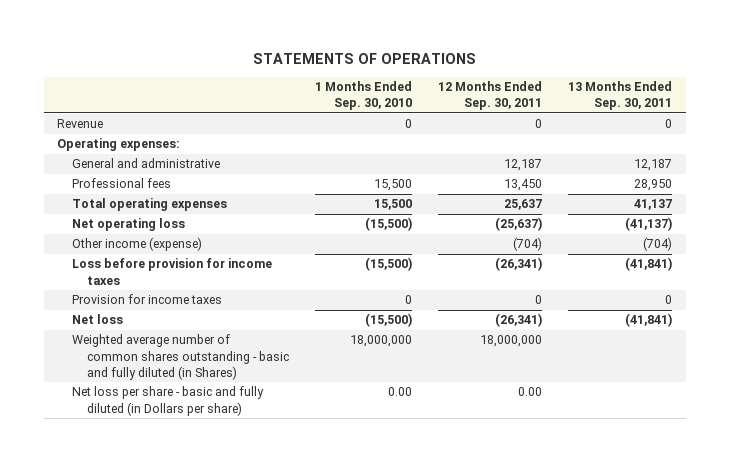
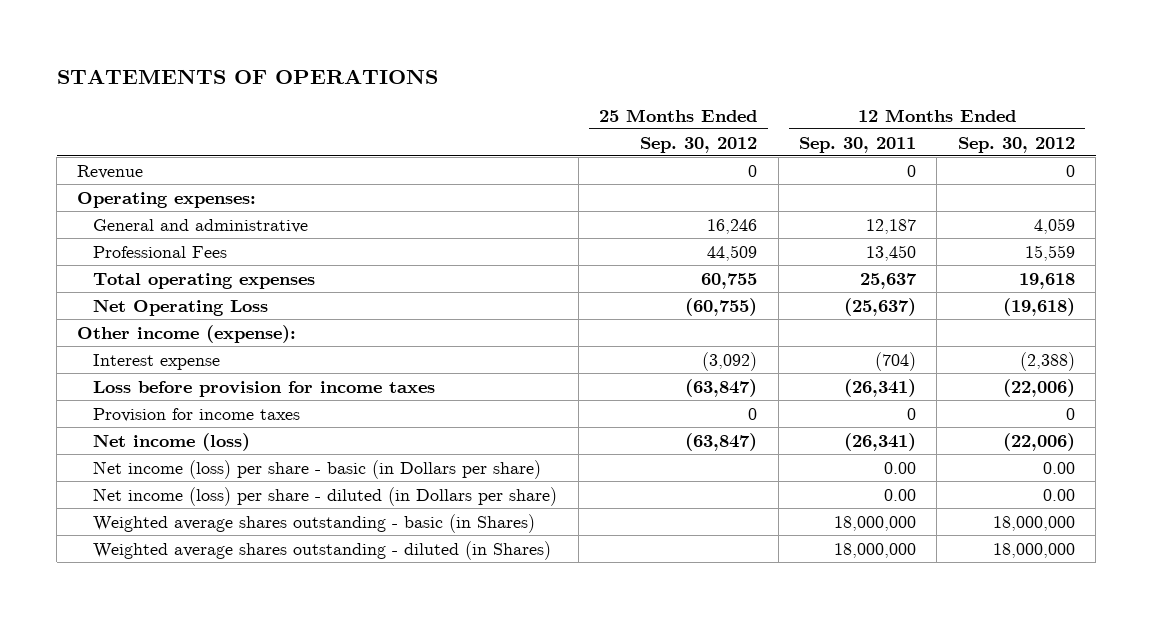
- | 1 Months Ended Sep. 30, 2010 | 12 Months Ended Sep. 30, 2011 | 13 Months Ended Sep. 30, 2011
+ | 25 Months Ended Sep. 30, 2012 | 12 Months Ended Sep. 30, 2011 | 12 Months Ended Sep. 30, 2012
- Professional fees | 15,500 | 13,450 | 28,950
+ Professional Fees | 44,509 | 13,450 | 15,559
- Net operating loss | (15,500) | (25,637) | (41,137)
- Other income (expense) | | (704) | (704)
+ Net Operating Loss | (60,755) | (25,637) | (19,618)
+ Other income (expense):
+ Interest expense | (3,092) | (704) | (2,388)
- Net loss | (15,500) | (26,341) | (41,841)
- Weighted average number of common shares outstanding - basic and fully diluted (in Shares) | 18,000,000 | 18,000,000 |
- Net loss per share - basic and fully diluted (in Dollars per share) | 0.00 | 0.00 |
+ Net income (loss) | (63,847) | (26,341) | (22,006)
+ Net income (loss) per share - basic (in Dollars per share) | | 0.00 | 0.00
+ Net income (loss) per share - diluted (in Dollars per share) | | 0.00 | 0.00
+ Weighted average shares outstanding - basic (in Shares) | | 18,000,000 | 18,000,000
+ Weighted average shares outstanding - diluted (in Shares) | | 18,000,000 | 18,000,000

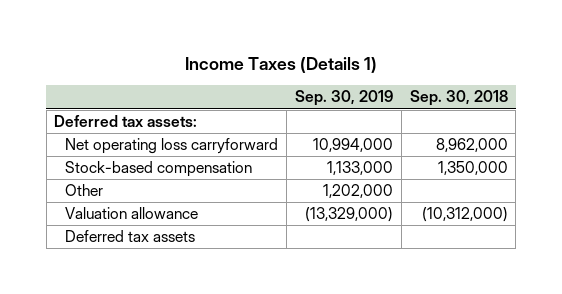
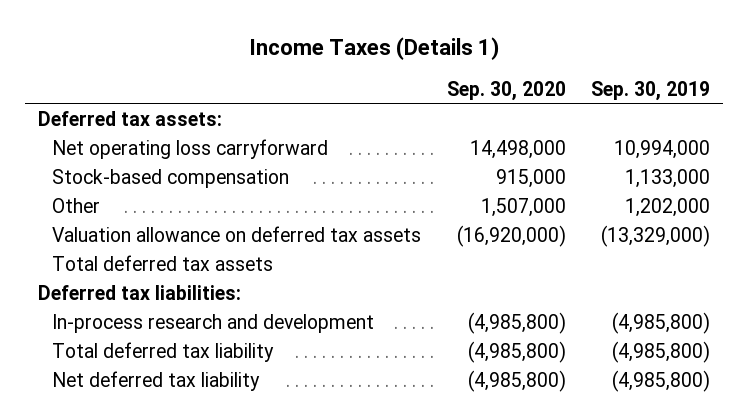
- | Sep. 30, 2019 | Sep. 30, 2018
+ | Sep. 30, 2020 | Sep. 30, 2019
- Valuation allowance | (13,329,000) | (10,312,000)
- Deferred tax assets
+ Valuation allowance on deferred tax assets | (16,920,000) | (13,329,000)
+ Total deferred tax assets
+ Deferred tax liabilities:
+ In-process research and development | (4,985,800) | (4,985,800)
+ Total deferred tax liability | (4,985,800) | (4,985,800)
+ Net deferred tax liability | (4,985,800) | (4,985,800)

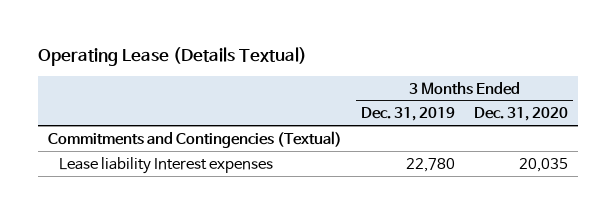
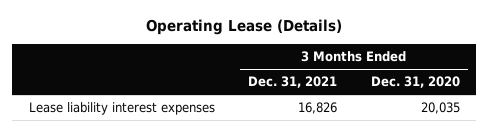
- Operating Lease (Details Textual)
+ Operating Lease (Details)
- | 3 Months Ended Dec. 31, 2019 | 3 Months Ended Dec. 31, 2020
+ | 3 Months Ended Dec. 31, 2021 | 3 Months Ended Dec. 31, 2020
- Commitments and Contingencies (Textual)
- Lease liability Interest expenses | 22,780 | 20,035
+ Lease liability interest expenses | 16,826 | 20,035

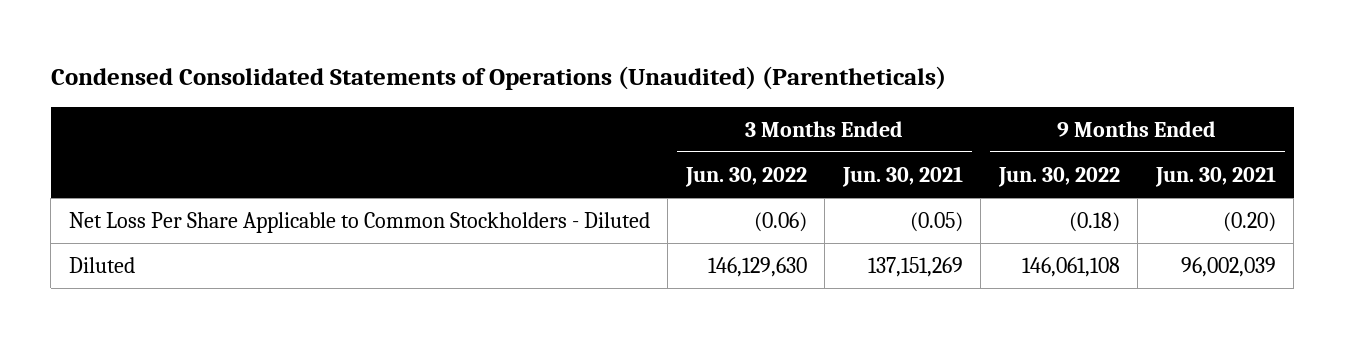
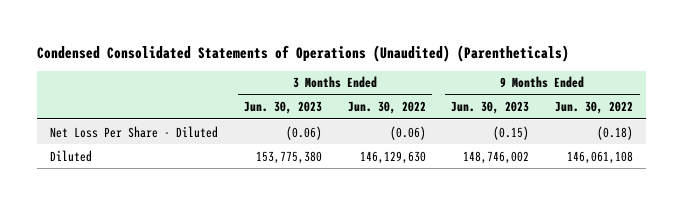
- | 3 Months Ended Jun. 30, 2022 | 3 Months Ended Jun. 30, 2021 | 9 Months Ended Jun. 30, 2022 | 9 Months Ended Jun. 30, 2021
+ | 3 Months Ended Jun. 30, 2023 | 3 Months Ended Jun. 30, 2022 | 9 Months Ended Jun. 30, 2023 | 9 Months Ended Jun. 30, 2022
- Net Loss Per Share Applicable to Common Stockholders - Diluted | (0.06) | (0.05) | (0.18) | (0.20)
+ Net Loss Per Share - Diluted | (0.06) | (0.06) | (0.15) | (0.18)

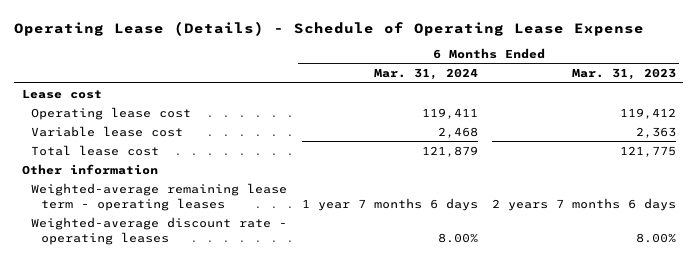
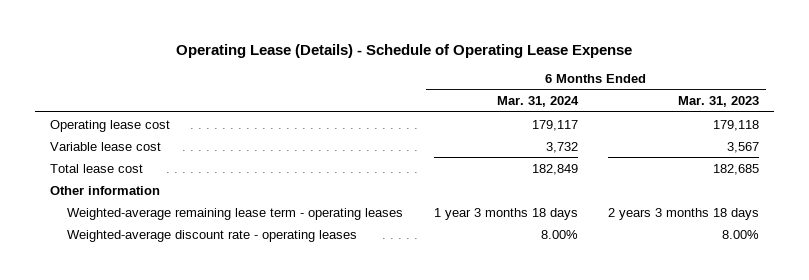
- Lease cost
- Operating lease cost | 119,411 | 119,412
- Variable lease cost | 2,468 | 2,363
- Total lease cost | 121,879 | 121,775
+ Operating lease cost | 179,117 | 179,118
+ Variable lease cost | 3,732 | 3,567
+ Total lease cost | 182,849 | 182,685
- Weighted-average remaining lease term - operating leases | 1 year 7 months 6 days | 2 years 7 months 6 days
+ Weighted-average remaining lease term - operating leases | 1 year 3 months 18 days | 2 years 3 months 18 days

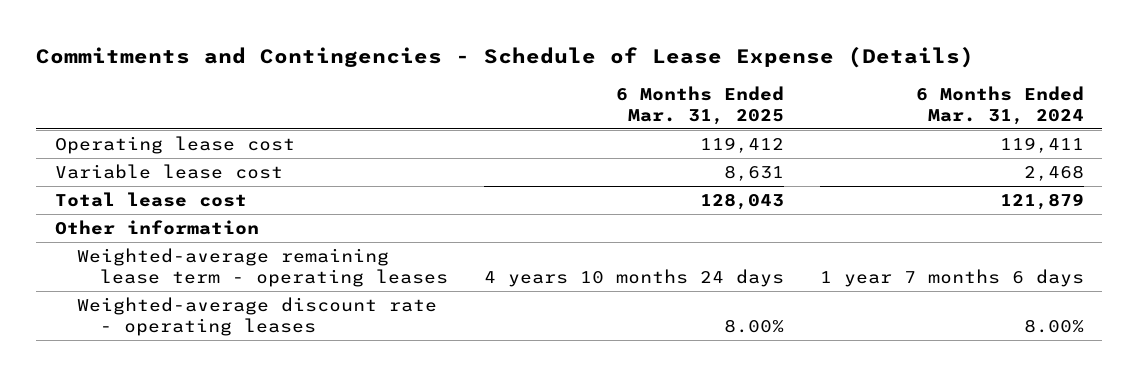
- Operating Lease (Details) - Schedule of Operating Lease Expense
+ Commitments and Contingencies - Schedule of Lease Expense (Details)
- | 6 Months Ended Mar. 31, 2024 | 6 Months Ended Mar. 31, 2023
+ | 6 Months Ended Mar. 31, 2025 | 6 Months Ended Mar. 31, 2024
- Operating lease cost | 179,117 | 179,118
- Variable lease cost | 3,732 | 3,567
- Total lease cost | 182,849 | 182,685
+ Operating lease cost | 119,412 | 119,411
+ Variable lease cost | 8,631 | 2,468
+ Total lease cost | 128,043 | 121,879
- Weighted-average remaining lease term - operating leases | 1 year 3 months 18 days | 2 years 3 months 18 days
+ Weighted-average remaining lease term - operating leases | 4 years 10 months 24 days | 1 year 7 months 6 days

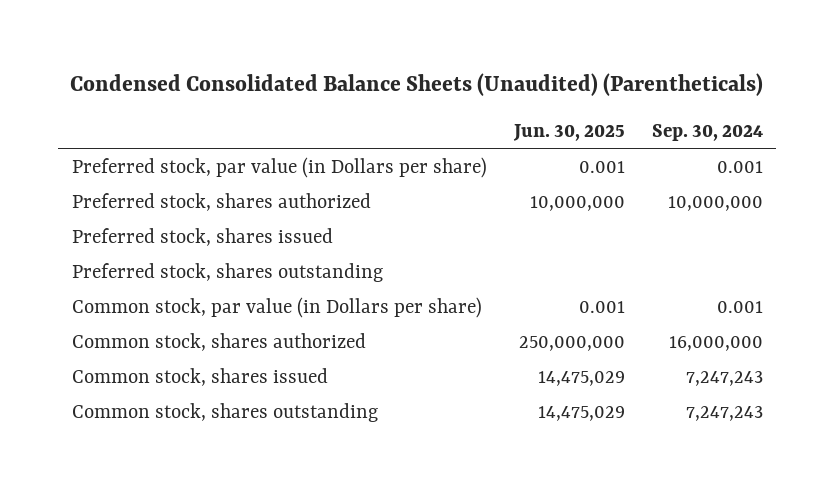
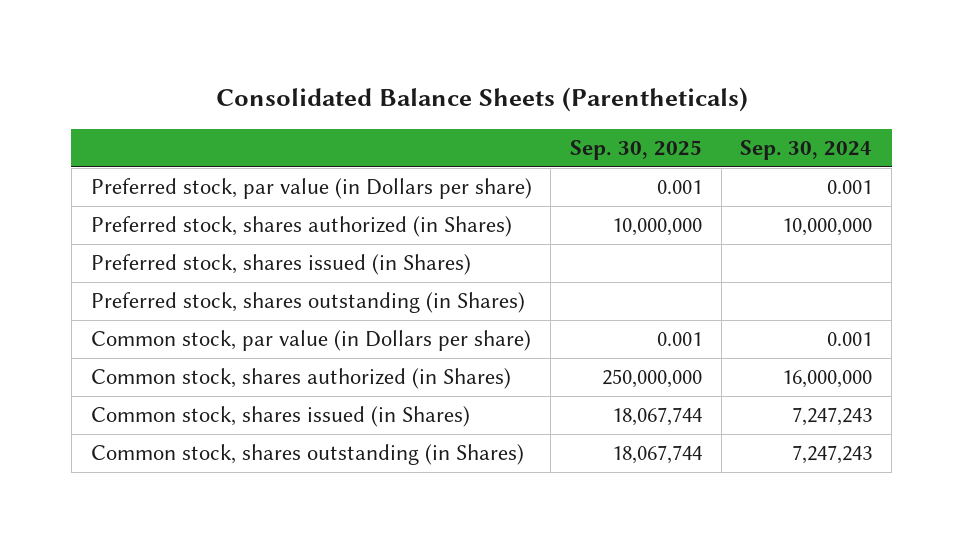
- Condensed Consolidated Balance Sheets (Unaudited) (Parentheticals)
+ Consolidated Balance Sheets (Parentheticals)
- | Jun. 30, 2025 | Sep. 30, 2024
+ | Sep. 30, 2025 | Sep. 30, 2024
- Preferred stock, shares authorized | 10,000,000 | 10,000,000
- Preferred stock, shares issued
- Preferred stock, shares outstanding
+ Preferred stock, shares authorized (in Shares) | 10,000,000 | 10,000,000
+ Preferred stock, shares issued (in Shares)
+ Preferred stock, shares outstanding (in Shares)
- Common stock, shares authorized | 250,000,000 | 16,000,000
- Common stock, shares issued | 14,475,029 | 7,247,243
- Common stock, shares outstanding | 14,475,029 | 7,247,243
+ Common stock, shares authorized (in Shares) | 250,000,000 | 16,000,000
+ Common stock, shares issued (in Shares) | 18,067,744 | 7,247,243
+ Common stock, shares outstanding (in Shares) | 18,067,744 | 7,247,243

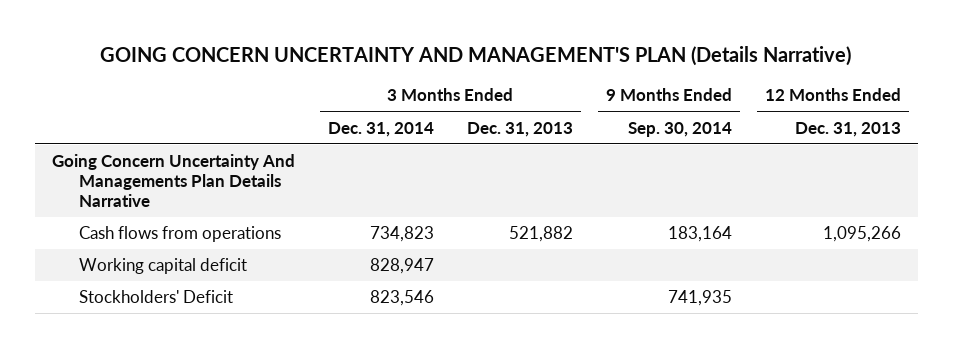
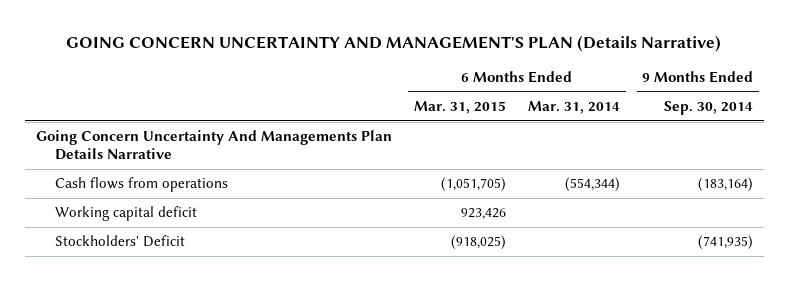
- | 3 Months Ended Dec. 31, 2014 | 3 Months Ended Dec. 31, 2013 | 9 Months Ended Sep. 30, 2014 | 12 Months Ended Dec. 31, 2013
+ | 6 Months Ended Mar. 31, 2015 | 6 Months Ended Mar. 31, 2014 | 9 Months Ended Sep. 30, 2014
- Cash flows from operations | 734,823 | 521,882 | 183,164 | 1,095,266
+ Cash flows from operations | (1,051,705) | (554,344) | (183,164)
- Stockholders' Deficit | 823,546 | | 741,935 |
+ Stockholders' Deficit | (918,025) | | (741,935)

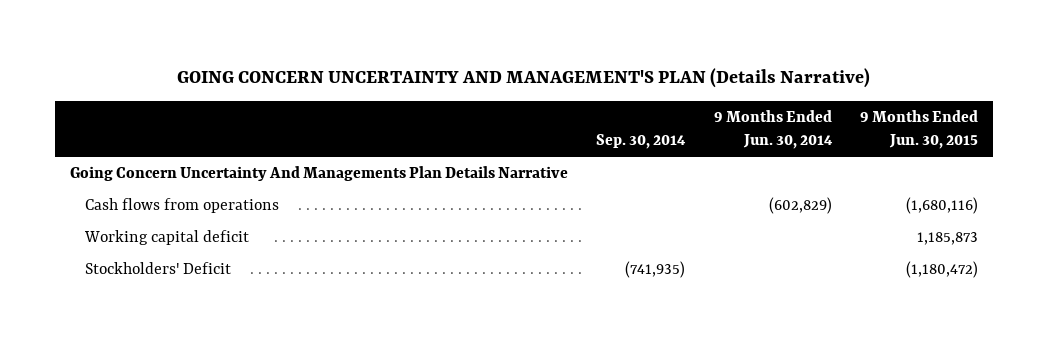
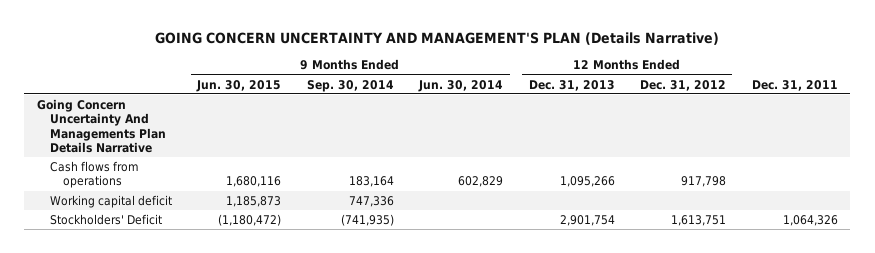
- | Sep. 30, 2014 | 9 Months Ended Jun. 30, 2014 | 9 Months Ended Jun. 30, 2015
+ | 9 Months Ended Jun. 30, 2015 | 9 Months Ended Sep. 30, 2014 | 9 Months Ended Jun. 30, 2014 | 12 Months Ended Dec. 31, 2013 | 12 Months Ended Dec. 31, 2012 | Dec. 31, 2011
- Cash flows from operations | | (602,829) | (1,680,116)
+ Cash flows from operations | 1,680,116 | 183,164 | 602,829 | 1,095,266 | 917,798 |

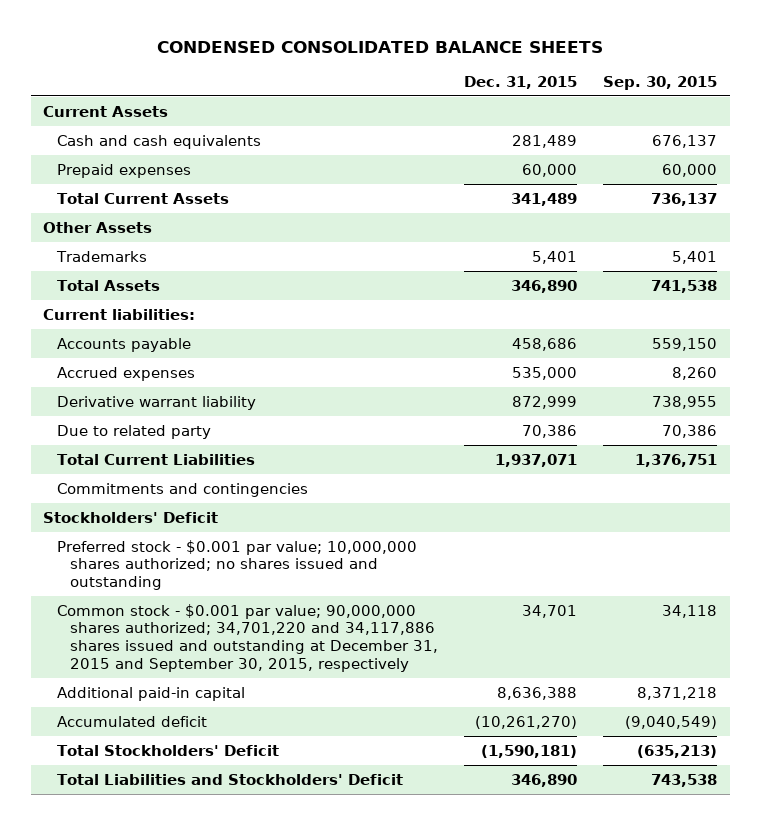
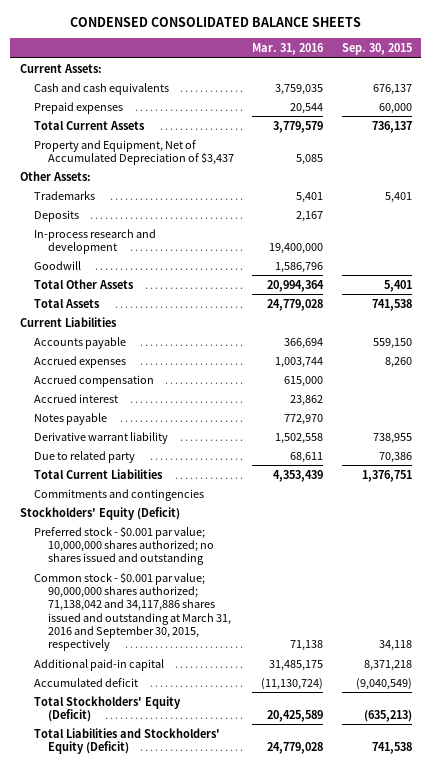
- | Dec. 31, 2015 | Sep. 30, 2015
+ | Mar. 31, 2016 | Sep. 30, 2015
- Current Assets
+ Current Assets:
- Other Assets
+ Property and Equipment, Net of Accumulated Depreciation of $3,437 | 5,085 |
+ Other Assets:
+ Deposits | 2,167 |
+ In-process research and development | 19,400,000 |
+ Goodwill | 1,586,796 |
+ Total Other Assets | 20,994,364 | 5,401
- Current liabilities:
+ Current Liabilities
+ Accrued compensation | 615,000 |
+ Accrued interest | 23,862 |
+ Notes payable | 772,970 |
- Stockholders' Deficit
+ Stockholders' Equity (Deficit)
- Common stock - $0.001 par value; 90,000,000 shares authorized; 34,701,220 and 34,117,886 shares issued and outstanding at December 31, 2015 and September 30, 2015, respectively | 34,701 | 34,118
+ Common stock - $0.001 par value; 90,000,000 shares authorized; 71,138,042 and 34,117,886 shares issued and outstanding at March 31, 2016 and September 30, 2015, respectively | 71,138 | 34,118
- Total Stockholders' Deficit | (1,590,181) | (635,213)
- Total Liabilities and Stockholders' Deficit | 346,890 | 743,538
+ Total Stockholders' Equity (Deficit) | 20,425,589 | (635,213)
+ Total Liabilities and Stockholders' Equity (Deficit) | 24,779,028 | 741,538

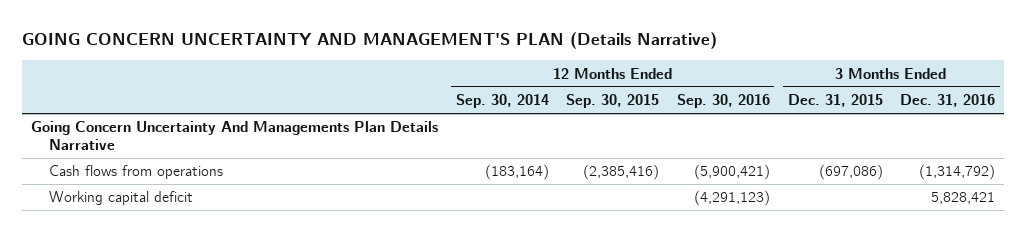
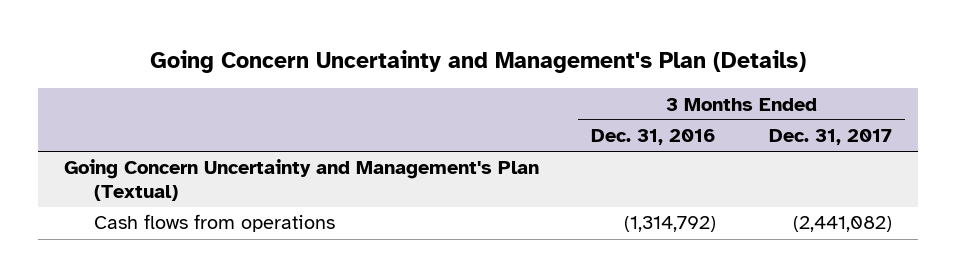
- GOING CONCERN UNCERTAINTY AND MANAGEMENT'S PLAN (Details Narrative)
+ Going Concern Uncertainty and Management's Plan (Details)
- | 12 Months Ended Sep. 30, 2014 | 12 Months Ended Sep. 30, 2015 | 12 Months Ended Sep. 30, 2016 | 3 Months Ended Dec. 31, 2015 | 3 Months Ended Dec. 31, 2016
+ | 3 Months Ended Dec. 31, 2016 | 3 Months Ended Dec. 31, 2017
- Going Concern Uncertainty And Managements Plan Details Narrative
+ Going Concern Uncertainty and Management's Plan (Textual)
- Working capital deficit | | | (4,291,123) | | 5,828,421

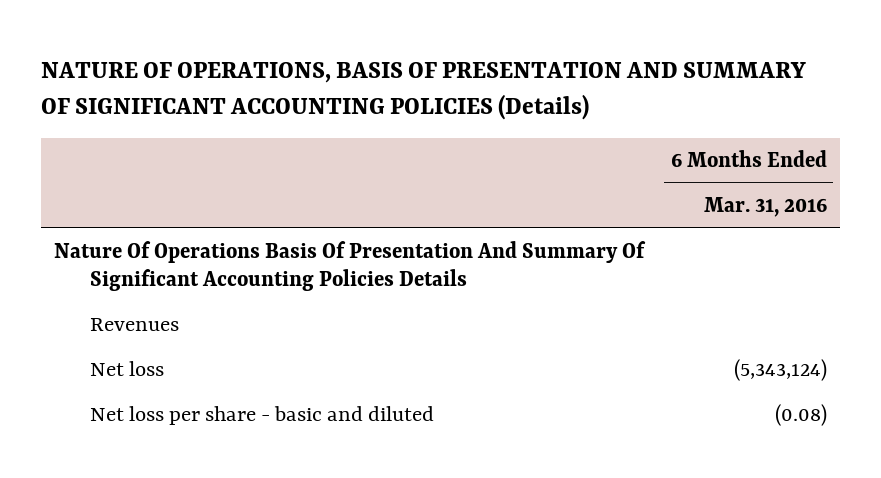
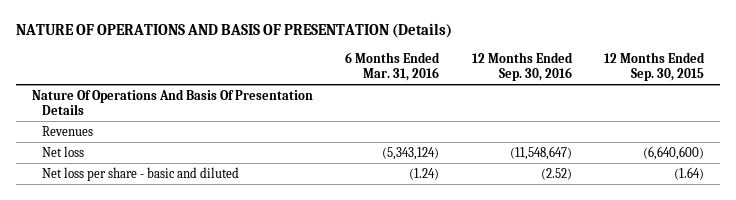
- NATURE OF OPERATIONS, BASIS OF PRESENTATION AND SUMMARY OF SIGNIFICANT ACCOUNTING POLICIES (Details)
+ NATURE OF OPERATIONS AND BASIS OF PRESENTATION (Details)
- | 6 Months Ended Mar. 31, 2016
+ | 6 Months Ended Mar. 31, 2016 | 12 Months Ended Sep. 30, 2016 | 12 Months Ended Sep. 30, 2015
- Nature Of Operations Basis Of Presentation And Summary Of Significant Accounting Policies Details
+ Nature Of Operations And Basis Of Presentation Details
- Net loss per share - basic and diluted | (0.08)
+ Net loss per share - basic and diluted | (1.24) | (2.52) | (1.64)

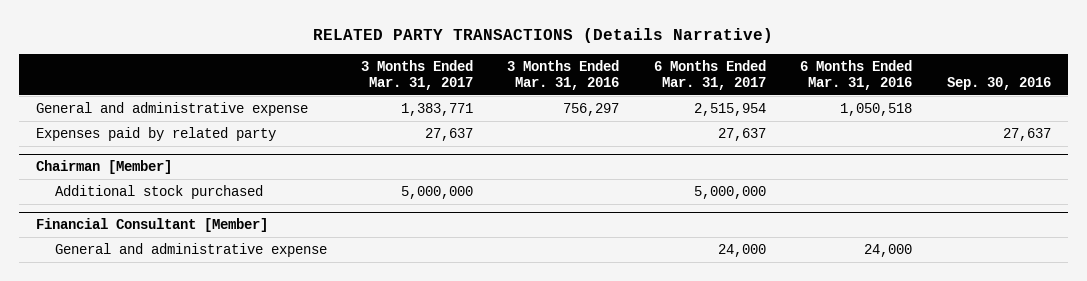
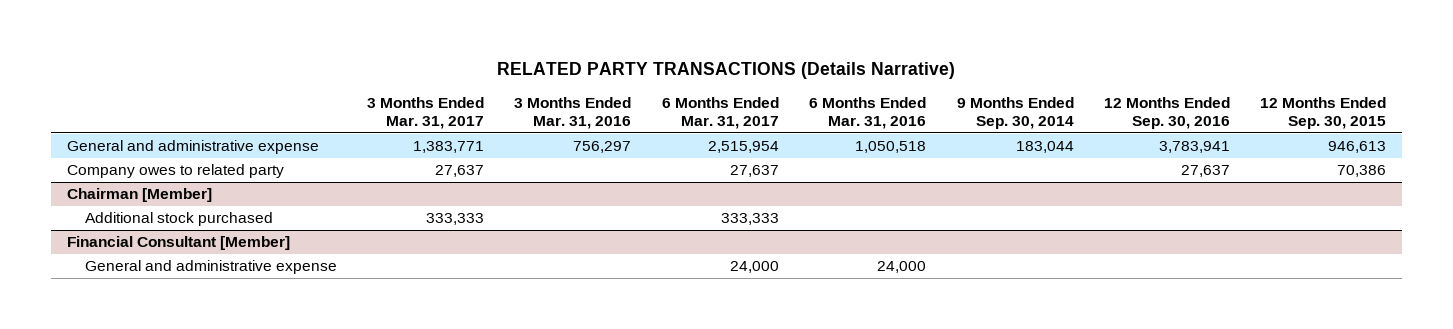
- | 3 Months Ended Mar. 31, 2017 | 3 Months Ended Mar. 31, 2016 | 6 Months Ended Mar. 31, 2017 | 6 Months Ended Mar. 31, 2016 | Sep. 30, 2016
+ | 3 Months Ended Mar. 31, 2017 | 3 Months Ended Mar. 31, 2016 | 6 Months Ended Mar. 31, 2017 | 6 Months Ended Mar. 31, 2016 | 9 Months Ended Sep. 30, 2014 | 12 Months Ended Sep. 30, 2016 | 12 Months Ended Sep. 30, 2015
- Expenses paid by related party | 27,637 | | 27,637 | | 27,637
+ Company owes to related party | 27,637 | | 27,637 | | | 27,637 | 70,386
@ Chairman [Member]
- Additional stock purchased | 5,000,000 | | 5,000,000 | |
+ Additional stock purchased | 333,333 | | 333,333 | | | |

